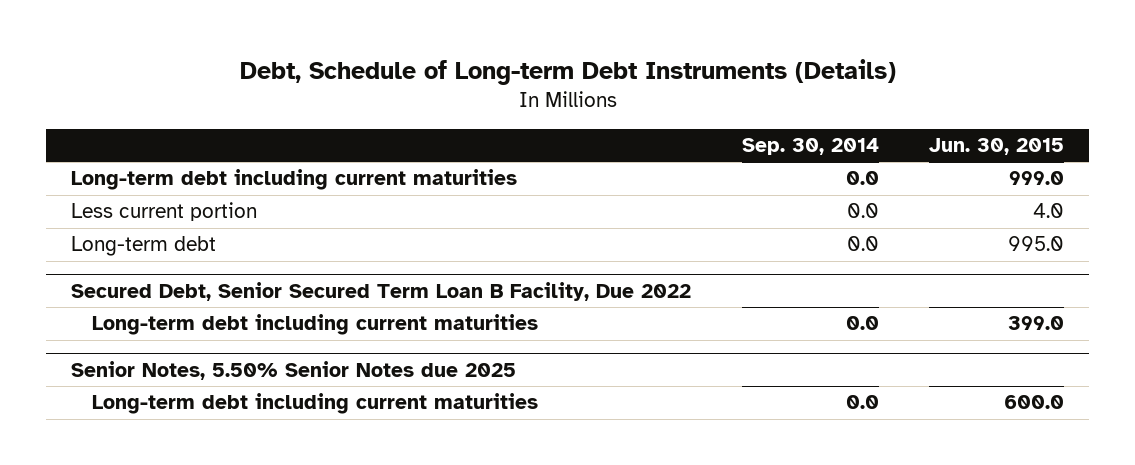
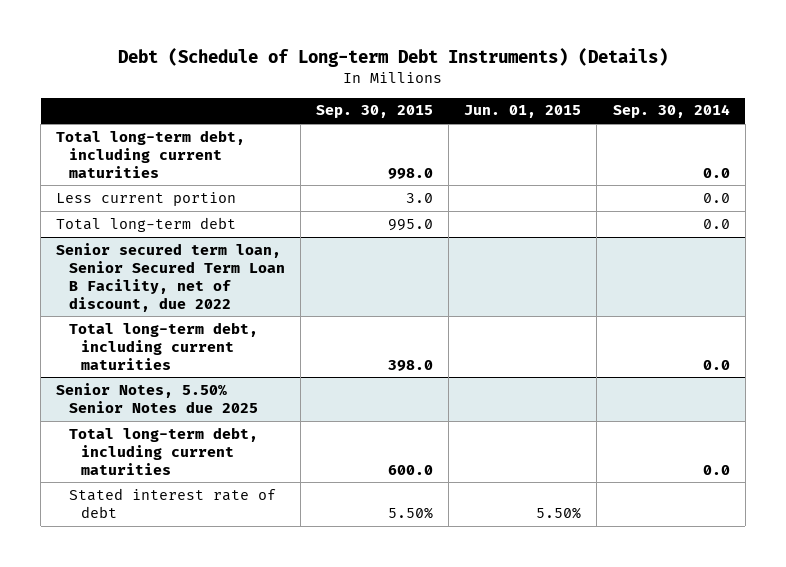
- Debt, Schedule of Long-term Debt Instruments (Details)
+ Debt (Schedule of Long-term Debt Instruments) (Details)
- | Sep. 30, 2014 | Jun. 30, 2015
+ | Sep. 30, 2015 | Jun. 01, 2015 | Sep. 30, 2014
- Long-term debt including current maturities | 0.0 | 999.0
+ Total long-term debt, including current maturities | 998.0 | | 0.0
- Long-term debt | 0.0 | 995.0
- Secured Debt, Senior Secured Term Loan B Facility, Due 2022
- Long-term debt including current maturities | 0.0 | 399.0
+ Total long-term debt | 995.0 | | 0.0
+ Senior secured term loan, Senior Secured Term Loan B Facility, net of discount, due 2022
+ Total long-term debt, including current maturities | 398.0 | | 0.0
@ Senior Notes, 5.50% Senior Notes due 2025
- Long-term debt including current maturities | 0.0 | 600.0
+ Total long-term debt, including current maturities | 600.0 | | 0.0
+ Stated interest rate of debt | 5.50% | 5.50% |

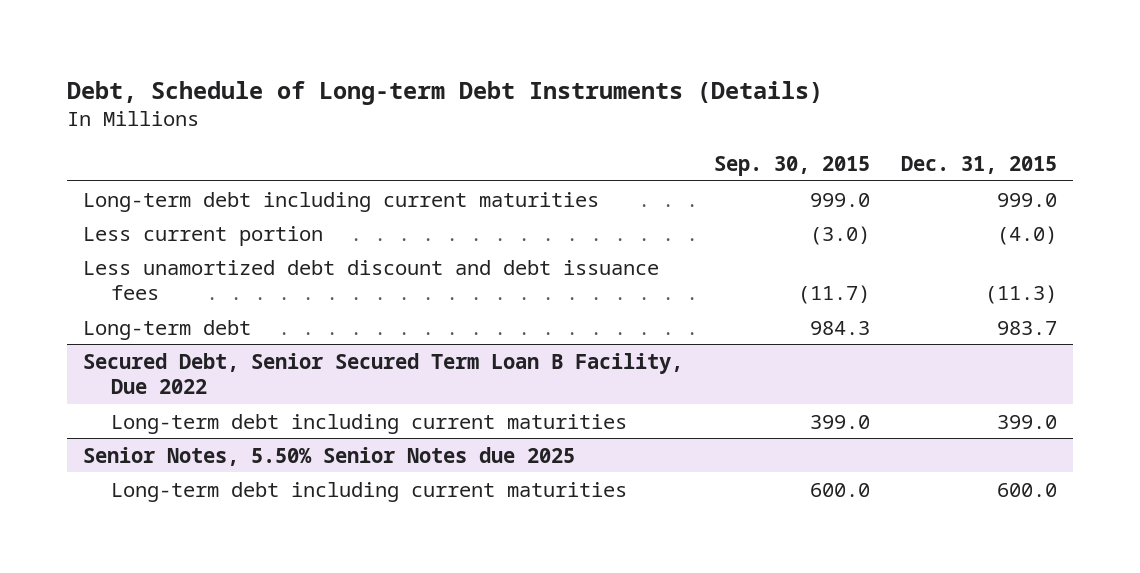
- Debt (Schedule of Long-term Debt Instruments) (Details)
+ Debt, Schedule of Long-term Debt Instruments (Details)
- | Sep. 30, 2015 | Jun. 01, 2015 | Sep. 30, 2014
+ | Sep. 30, 2015 | Dec. 31, 2015
- Total long-term debt, including current maturities | 998.0 | | 0.0
- Less current portion | 3.0 | | 0.0
- Total long-term debt | 995.0 | | 0.0
- Senior secured term loan, Senior Secured Term Loan B Facility, net of discount, due 2022
- Total long-term debt, including current maturities | 398.0 | | 0.0
+ Long-term debt including current maturities | 999.0 | 999.0
+ Less current portion | (3.0) | (4.0)
+ Less unamortized debt discount and debt issuance fees | (11.7) | (11.3)
+ Long-term debt | 984.3 | 983.7
+ Secured Debt, Senior Secured Term Loan B Facility, Due 2022
+ Long-term debt including current maturities | 399.0 | 399.0
@ Senior Notes, 5.50% Senior Notes due 2025
- Total long-term debt, including current maturities | 600.0 | | 0.0
- Stated interest rate of debt | 5.50% | 5.50% |
+ Long-term debt including current maturities | 600.0 | 600.0

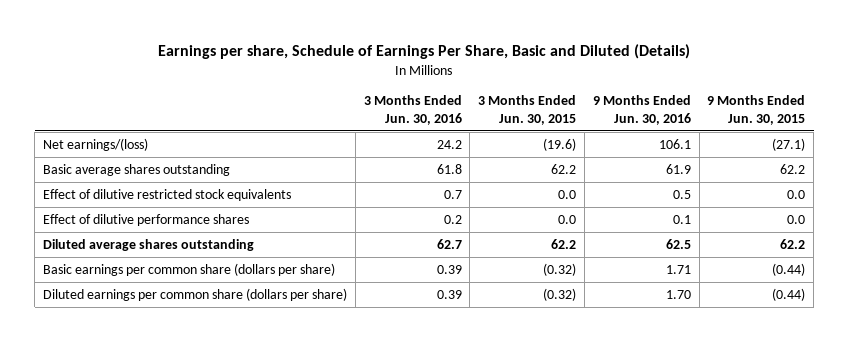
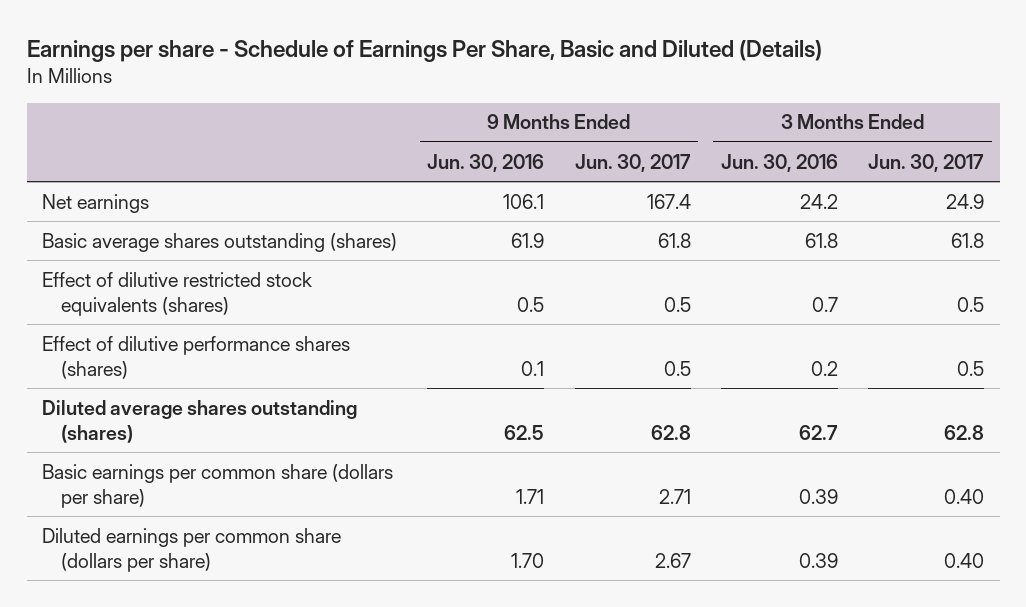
- Earnings per share, Schedule of Earnings Per Share, Basic and Diluted (Details)
+ Earnings per share - Schedule of Earnings Per Share, Basic and Diluted (Details)
- | 3 Months Ended Jun. 30, 2016 | 3 Months Ended Jun. 30, 2015 | 9 Months Ended Jun. 30, 2016 | 9 Months Ended Jun. 30, 2015
+ | 9 Months Ended Jun. 30, 2016 | 9 Months Ended Jun. 30, 2017 | 3 Months Ended Jun. 30, 2016 | 3 Months Ended Jun. 30, 2017
- Net earnings/(loss) | 24.2 | (19.6) | 106.1 | (27.1)
- Basic average shares outstanding | 61.8 | 62.2 | 61.9 | 62.2
- Effect of dilutive restricted stock equivalents | 0.7 | 0.0 | 0.5 | 0.0
- Effect of dilutive performance shares | 0.2 | 0.0 | 0.1 | 0.0
- Diluted average shares outstanding | 62.7 | 62.2 | 62.5 | 62.2
+ Net earnings | 106.1 | 167.4 | 24.2 | 24.9
+ Basic average shares outstanding (shares) | 61.9 | 61.8 | 61.8 | 61.8
+ Effect of dilutive restricted stock equivalents (shares) | 0.5 | 0.5 | 0.7 | 0.5
+ Effect of dilutive performance shares (shares) | 0.1 | 0.5 | 0.2 | 0.5
+ Diluted average shares outstanding (shares) | 62.5 | 62.8 | 62.7 | 62.8

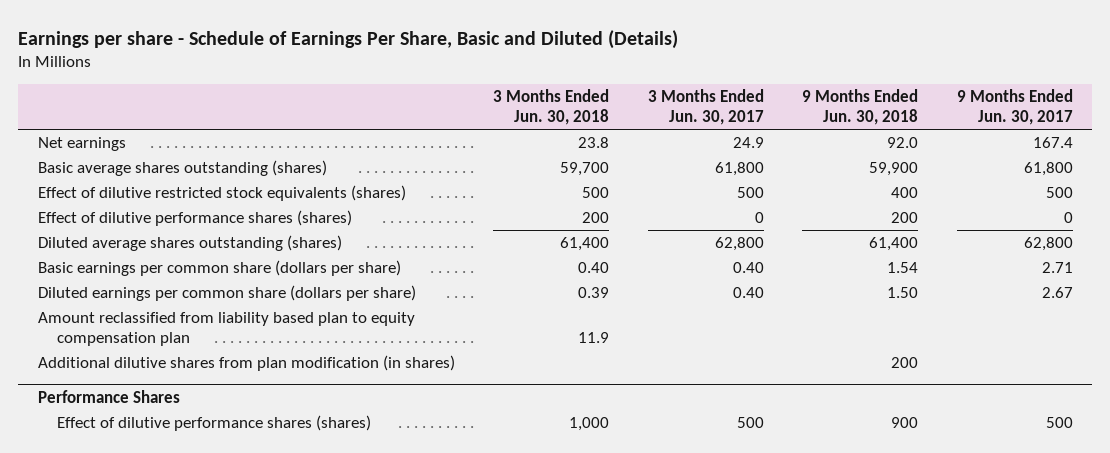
- | 9 Months Ended Jun. 30, 2016 | 9 Months Ended Jun. 30, 2017 | 3 Months Ended Jun. 30, 2016 | 3 Months Ended Jun. 30, 2017
+ | 3 Months Ended Jun. 30, 2018 | 3 Months Ended Jun. 30, 2017 | 9 Months Ended Jun. 30, 2018 | 9 Months Ended Jun. 30, 2017
- Basic average shares outstanding (shares) | 61.9 | 61.8 | 61.8 | 61.8
- Effect of dilutive restricted stock equivalents (shares) | 0.5 | 0.5 | 0.7 | 0.5
- Effect of dilutive performance shares (shares) | 0.1 | 0.5 | 0.2 | 0.5
- Diluted average shares outstanding (shares) | 62.5 | 62.8 | 62.7 | 62.8
+ Basic average shares outstanding (shares) | 59,700 | 61,800 | 59,900 | 61,800
+ Effect of dilutive restricted stock equivalents (shares) | 500 | 500 | 400 | 500
+ Effect of dilutive performance shares (shares) | 200 | 0 | 200 | 0
+ Diluted average shares outstanding (shares) | 61,400 | 62,800 | 61,400 | 62,800
+ Amount reclassified from liability based plan to equity compensation plan | 11.9 | | |
+ Additional dilutive shares from plan modification (in shares) | | | 200 |
+ Performance Shares
+ Effect of dilutive performance shares (shares) | 1,000 | 500 | 900 | 500

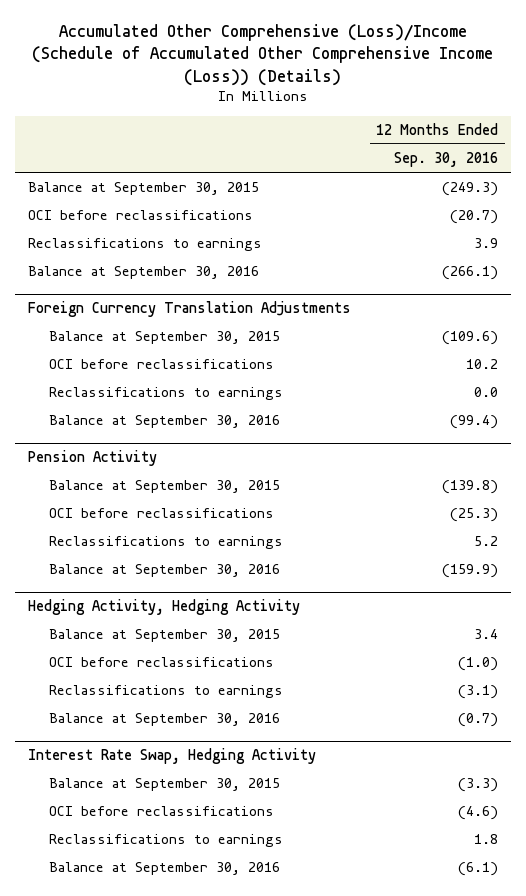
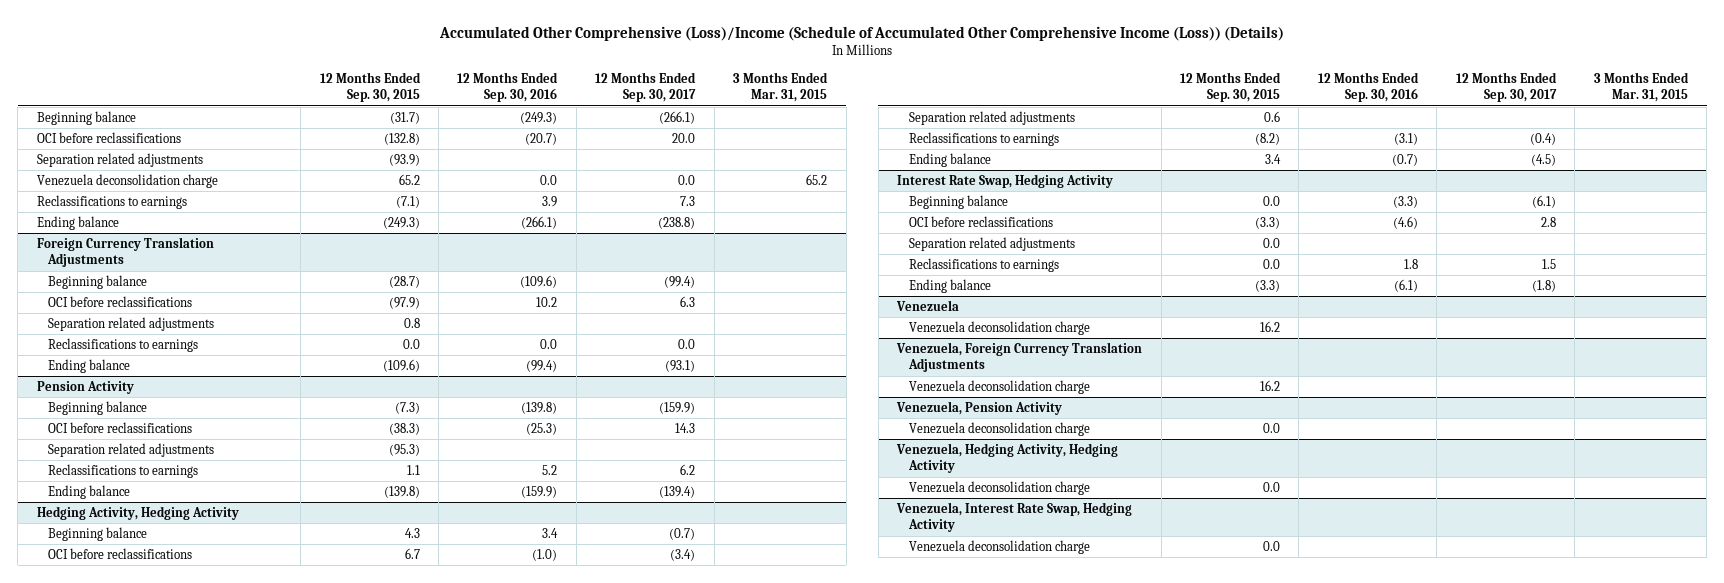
- | 12 Months Ended Sep. 30, 2016
+ | 12 Months Ended Sep. 30, 2015 | 12 Months Ended Sep. 30, 2016 | 12 Months Ended Sep. 30, 2017 | 3 Months Ended Mar. 31, 2015
- Balance at September 30, 2015 | (249.3)
+ Beginning balance | (31.7) | (249.3) | (266.1) |
+ Separation related adjustments | (93.9) | | |
+ Venezuela deconsolidation charge | 65.2 | 0.0 | 0.0 | 65.2
- Balance at September 30, 2016 | (266.1)
+ Ending balance | (249.3) | (266.1) | (238.8) |
@ Foreign Currency Translation Adjustments
- Balance at September 30, 2015 | (109.6)
+ Beginning balance | (28.7) | (109.6) | (99.4) |
+ Separation related adjustments | 0.8 | | |
- Balance at September 30, 2016 | (99.4)
+ Ending balance | (109.6) | (99.4) | (93.1) |
@ Pension Activity
- Balance at September 30, 2015 | (139.8)
+ Beginning balance | (7.3) | (139.8) | (159.9) |
+ Separation related adjustments | (95.3) | | |
- Balance at September 30, 2016 | (159.9)
+ Ending balance | (139.8) | (159.9) | (139.4) |
@ Hedging Activity, Hedging Activity
- Balance at September 30, 2015 | 3.4
+ Beginning balance | 4.3 | 3.4 | (0.7) |
+ Separation related adjustments | 0.6 | | |
- Balance at September 30, 2016 | (0.7)
+ Ending balance | 3.4 | (0.7) | (4.5) |
@ Interest Rate Swap, Hedging Activity
- Balance at September 30, 2015 | (3.3)
+ Beginning balance | 0.0 | (3.3) | (6.1) |
+ Separation related adjustments | 0.0 | | |
- Balance at September 30, 2016 | (6.1)
+ Ending balance | (3.3) | (6.1) | (1.8) |
+ Venezuela
+ Venezuela deconsolidation charge | 16.2 | | |
+ Venezuela, Foreign Currency Translation Adjustments
+ Venezuela deconsolidation charge | 16.2 | | |
+ Venezuela, Pension Activity
+ Venezuela deconsolidation charge | 0.0 | | |
+ Venezuela, Hedging Activity, Hedging Activity
+ Venezuela deconsolidation charge | 0.0 | | |
+ Venezuela, Interest Rate Swap, Hedging Activity
+ Venezuela deconsolidation charge | 0.0 | | |

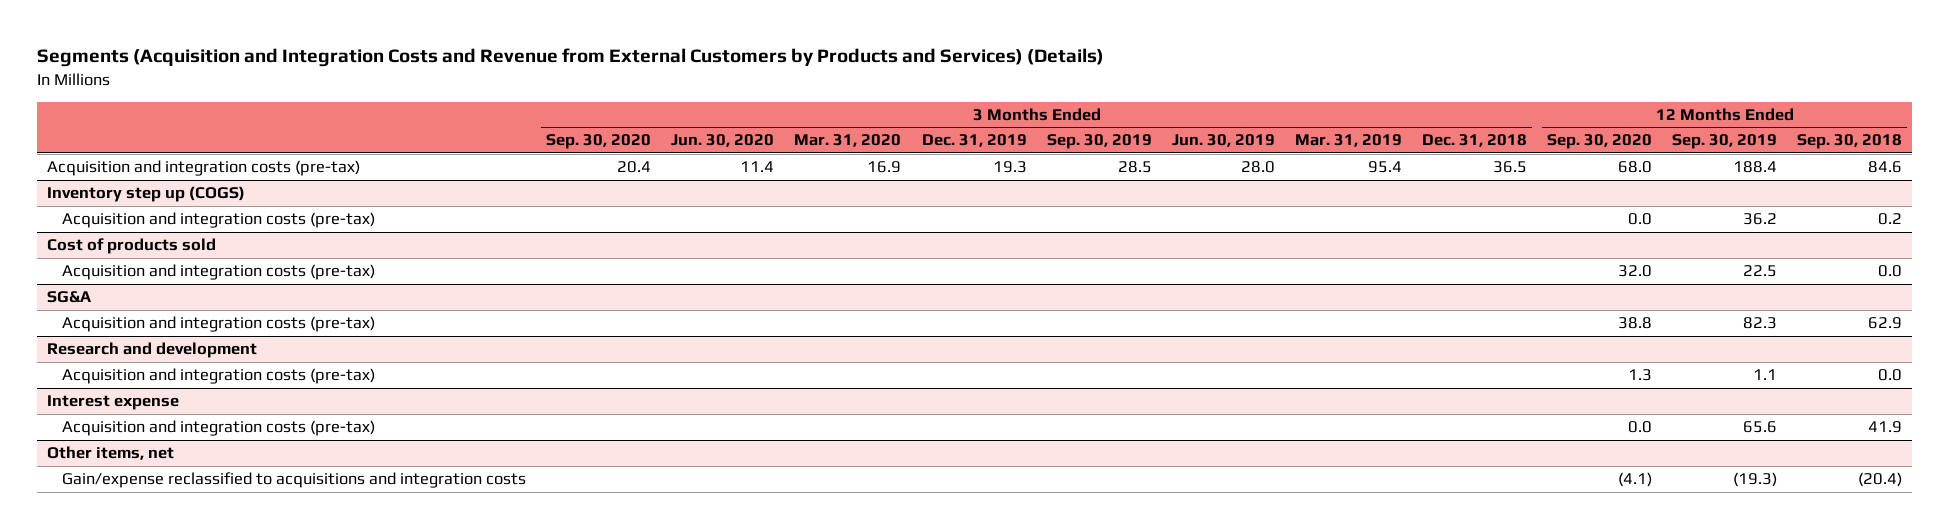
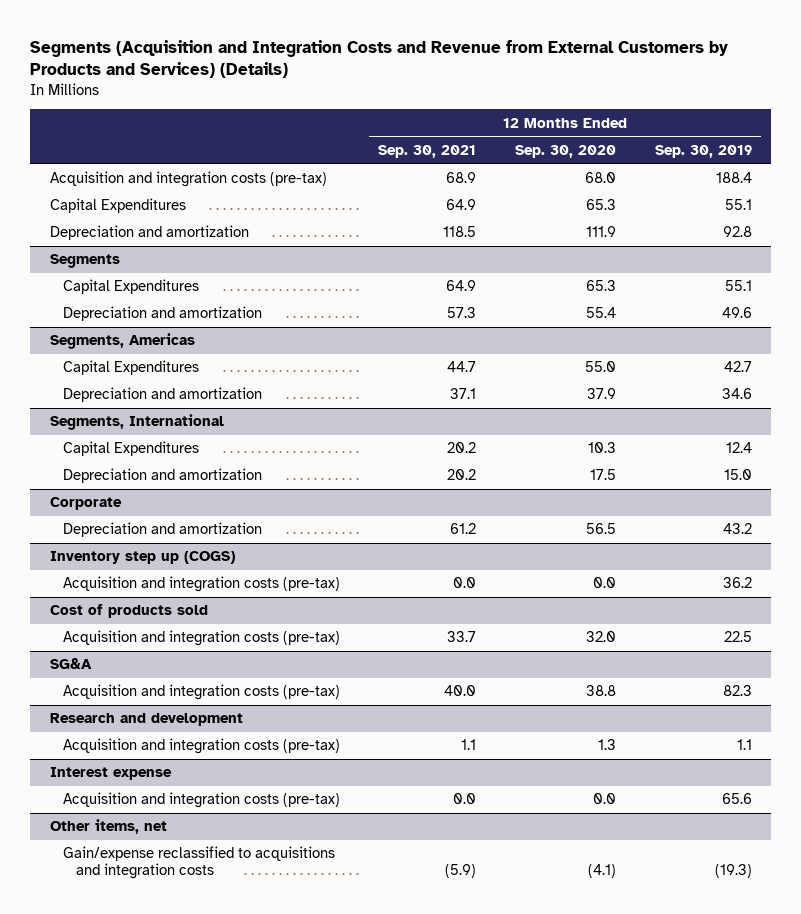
- | 3 Months Ended Sep. 30, 2020 | 3 Months Ended Jun. 30, 2020 | 3 Months Ended Mar. 31, 2020 | 3 Months Ended Dec. 31, 2019 | 3 Months Ended Sep. 30, 2019 | 3 Months Ended Jun. 30, 2019 | 3 Months Ended Mar. 31, 2019 | 3 Months Ended Dec. 31, 2018 | 12 Months Ended Sep. 30, 2020 | 12 Months Ended Sep. 30, 2019 | 12 Months Ended Sep. 30, 2018
+ | 12 Months Ended Sep. 30, 2021 | 12 Months Ended Sep. 30, 2020 | 12 Months Ended Sep. 30, 2019
+ Capital Expenditures | 64.9 | 65.3 | 55.1
+ Depreciation and amortization | 118.5 | 111.9 | 92.8
+ Segments
+ Capital Expenditures | 64.9 | 65.3 | 55.1
+ Depreciation and amortization | 57.3 | 55.4 | 49.6
+ Segments, Americas
+ Capital Expenditures | 44.7 | 55.0 | 42.7
+ Depreciation and amortization | 37.1 | 37.9 | 34.6
+ Segments, International
+ Capital Expenditures | 20.2 | 10.3 | 12.4
+ Depreciation and amortization | 20.2 | 17.5 | 15.0
+ Corporate
+ Depreciation and amortization | 61.2 | 56.5 | 43.2

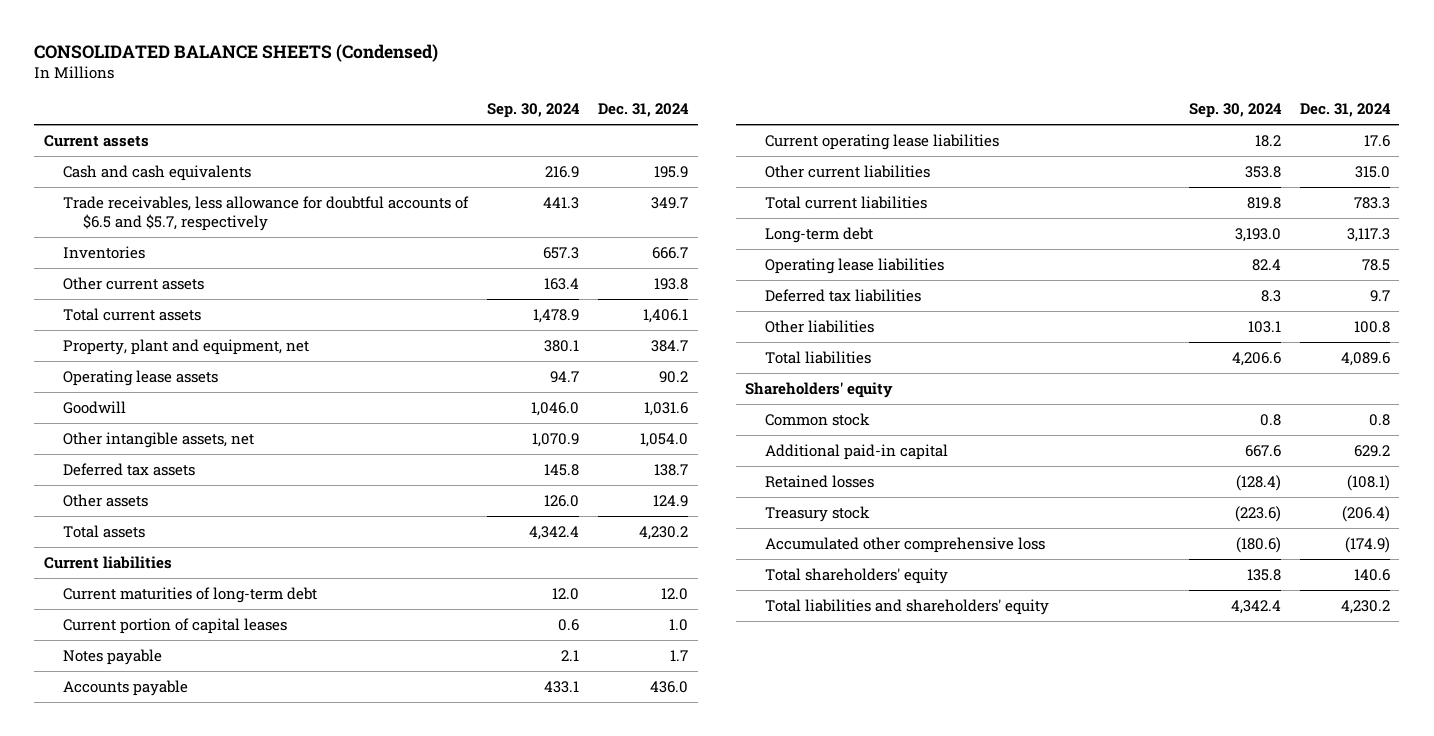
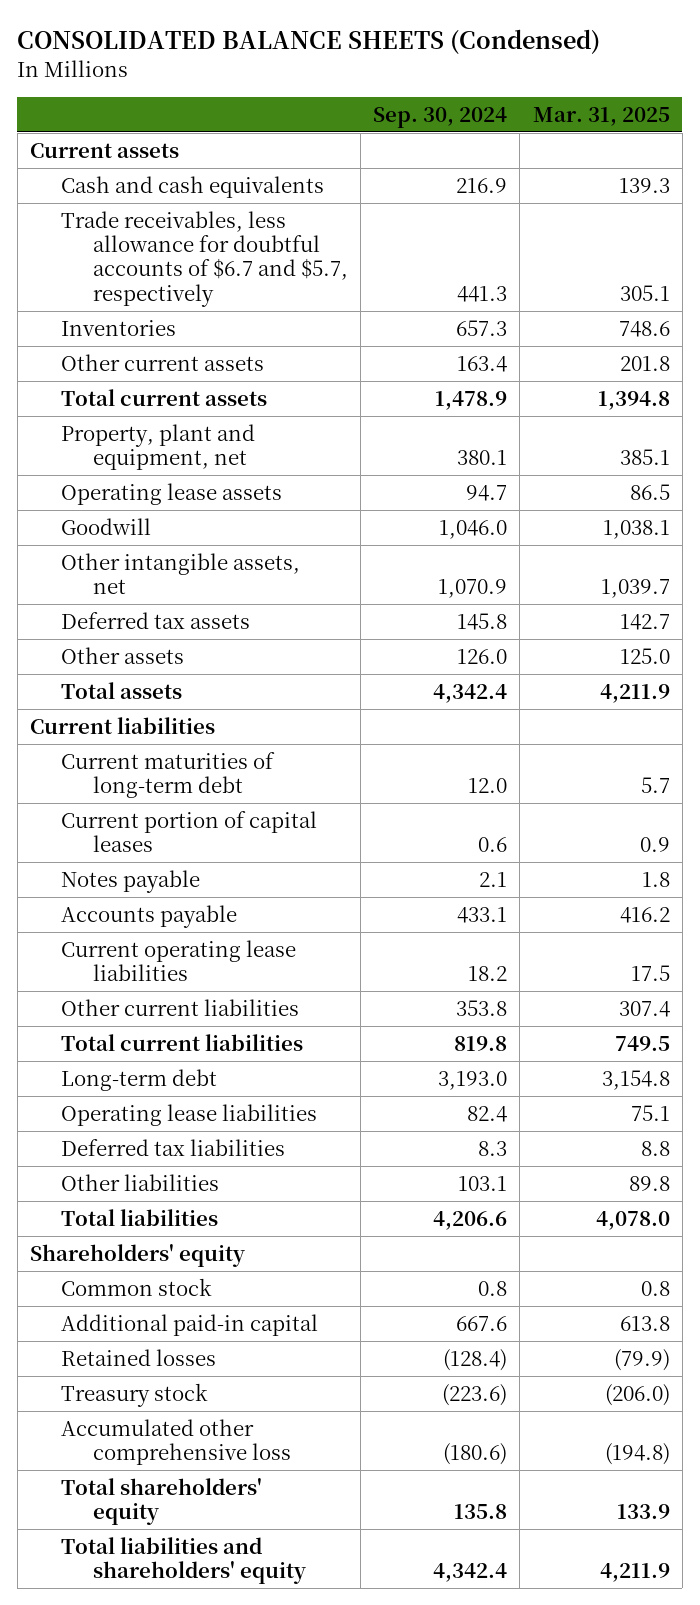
- | Sep. 30, 2024 | Dec. 31, 2024
+ | Sep. 30, 2024 | Mar. 31, 2025
- Trade receivables, less allowance for doubtful accounts of $6.5 and $5.7, respectively | 441.3 | 349.7
+ Trade receivables, less allowance for doubtful accounts of $6.7 and $5.7, respectively | 441.3 | 305.1

